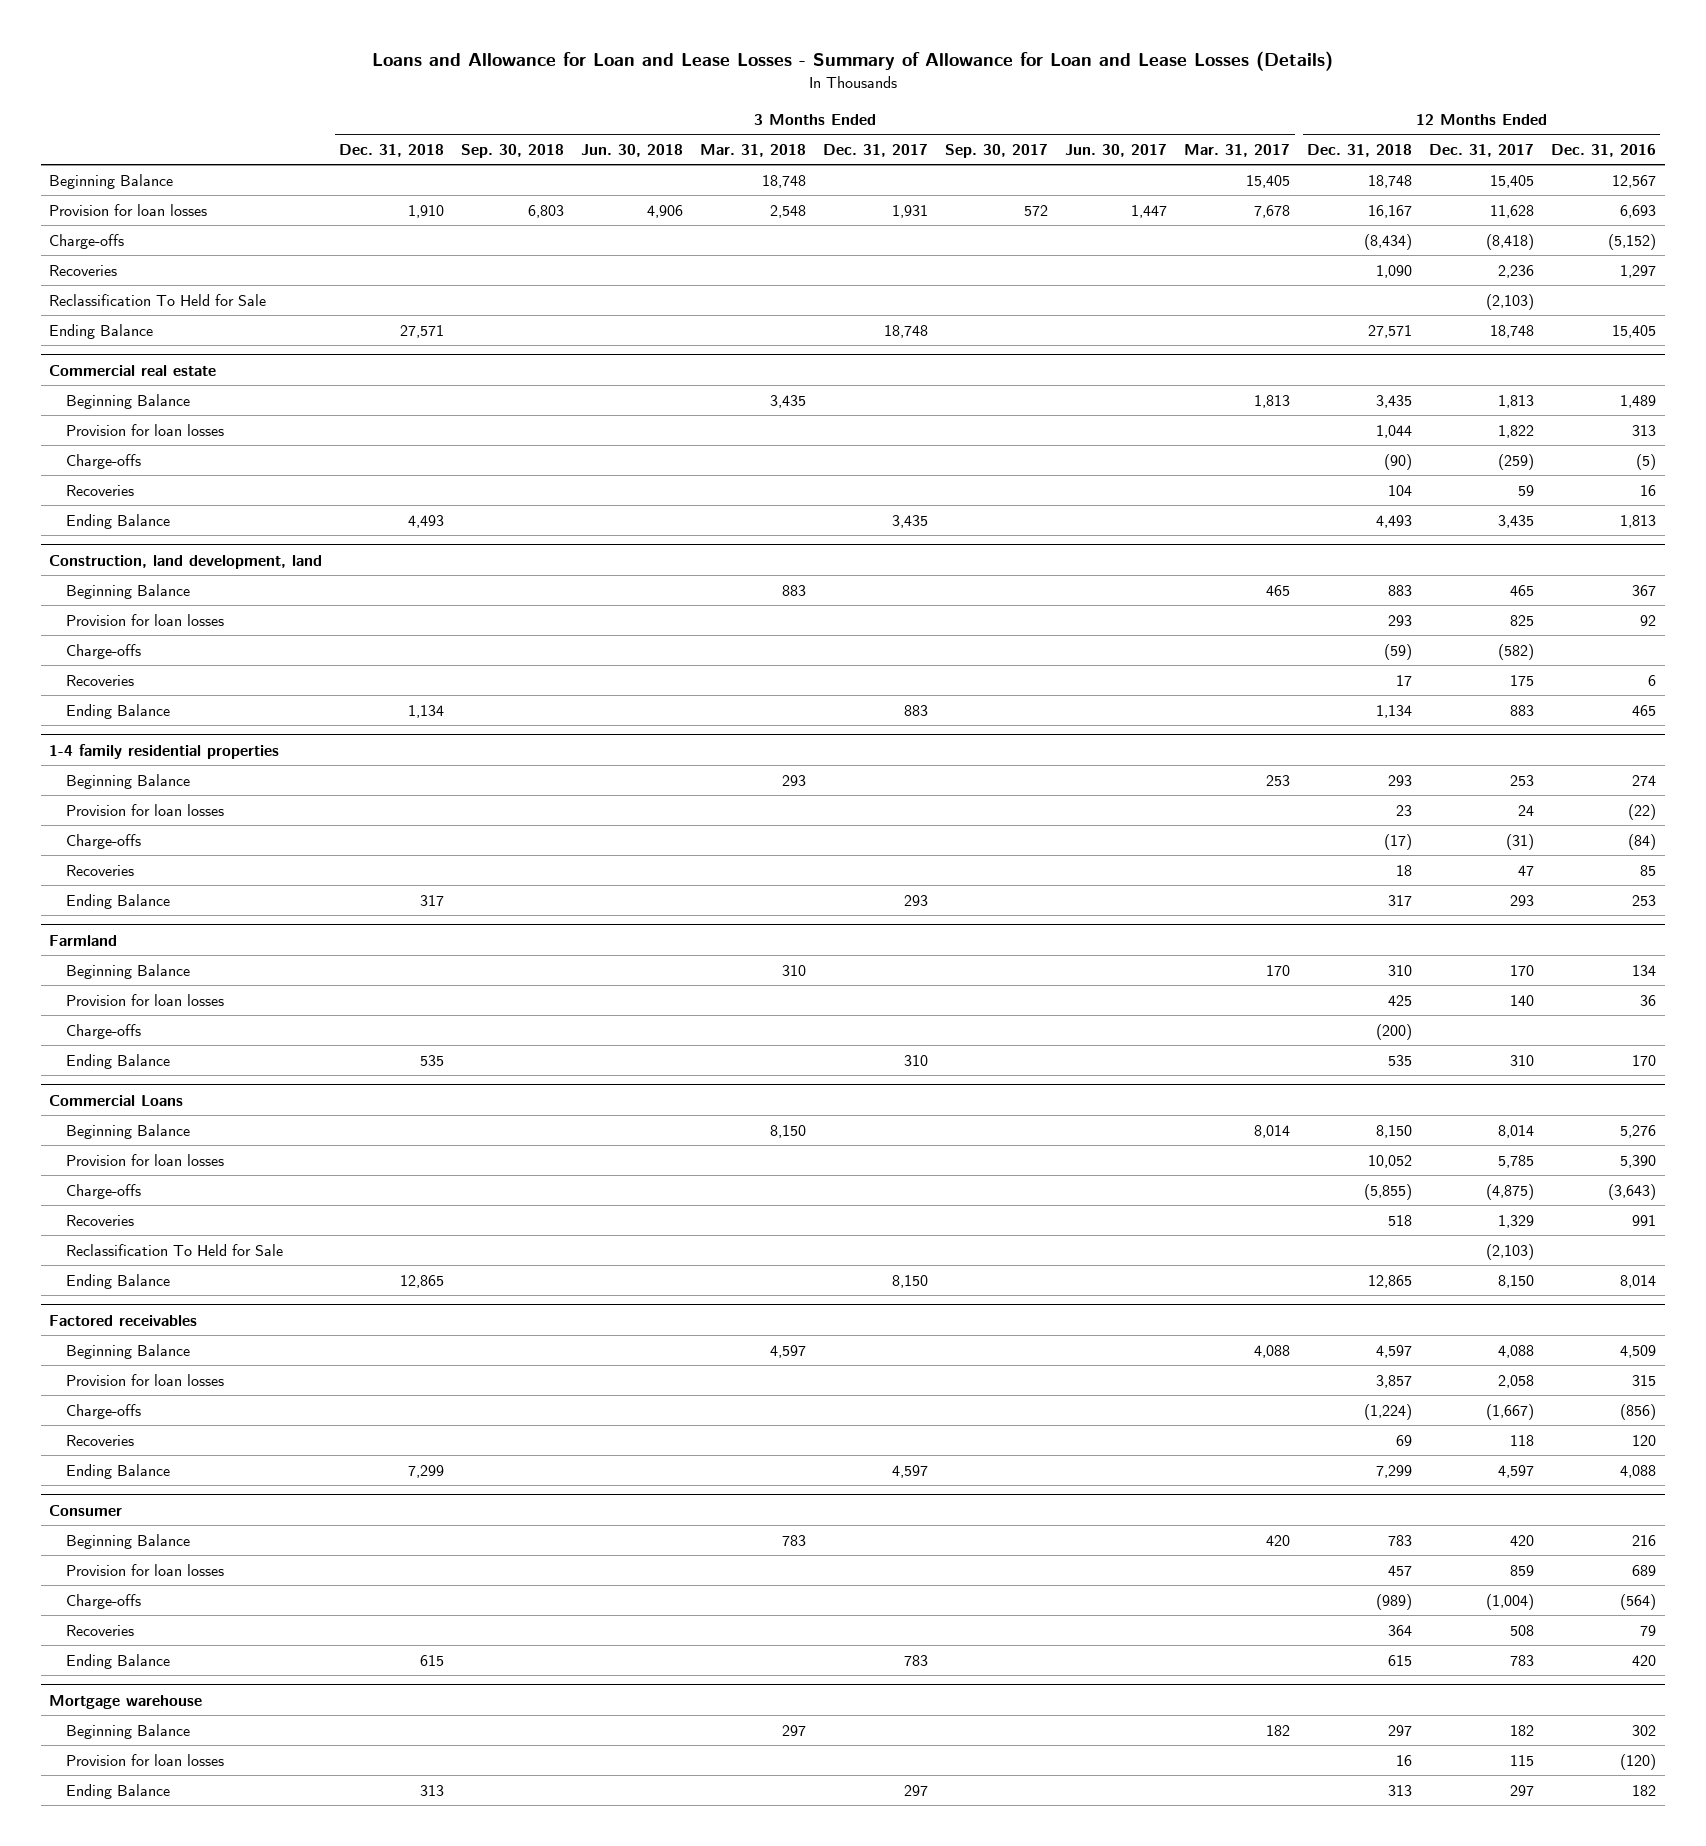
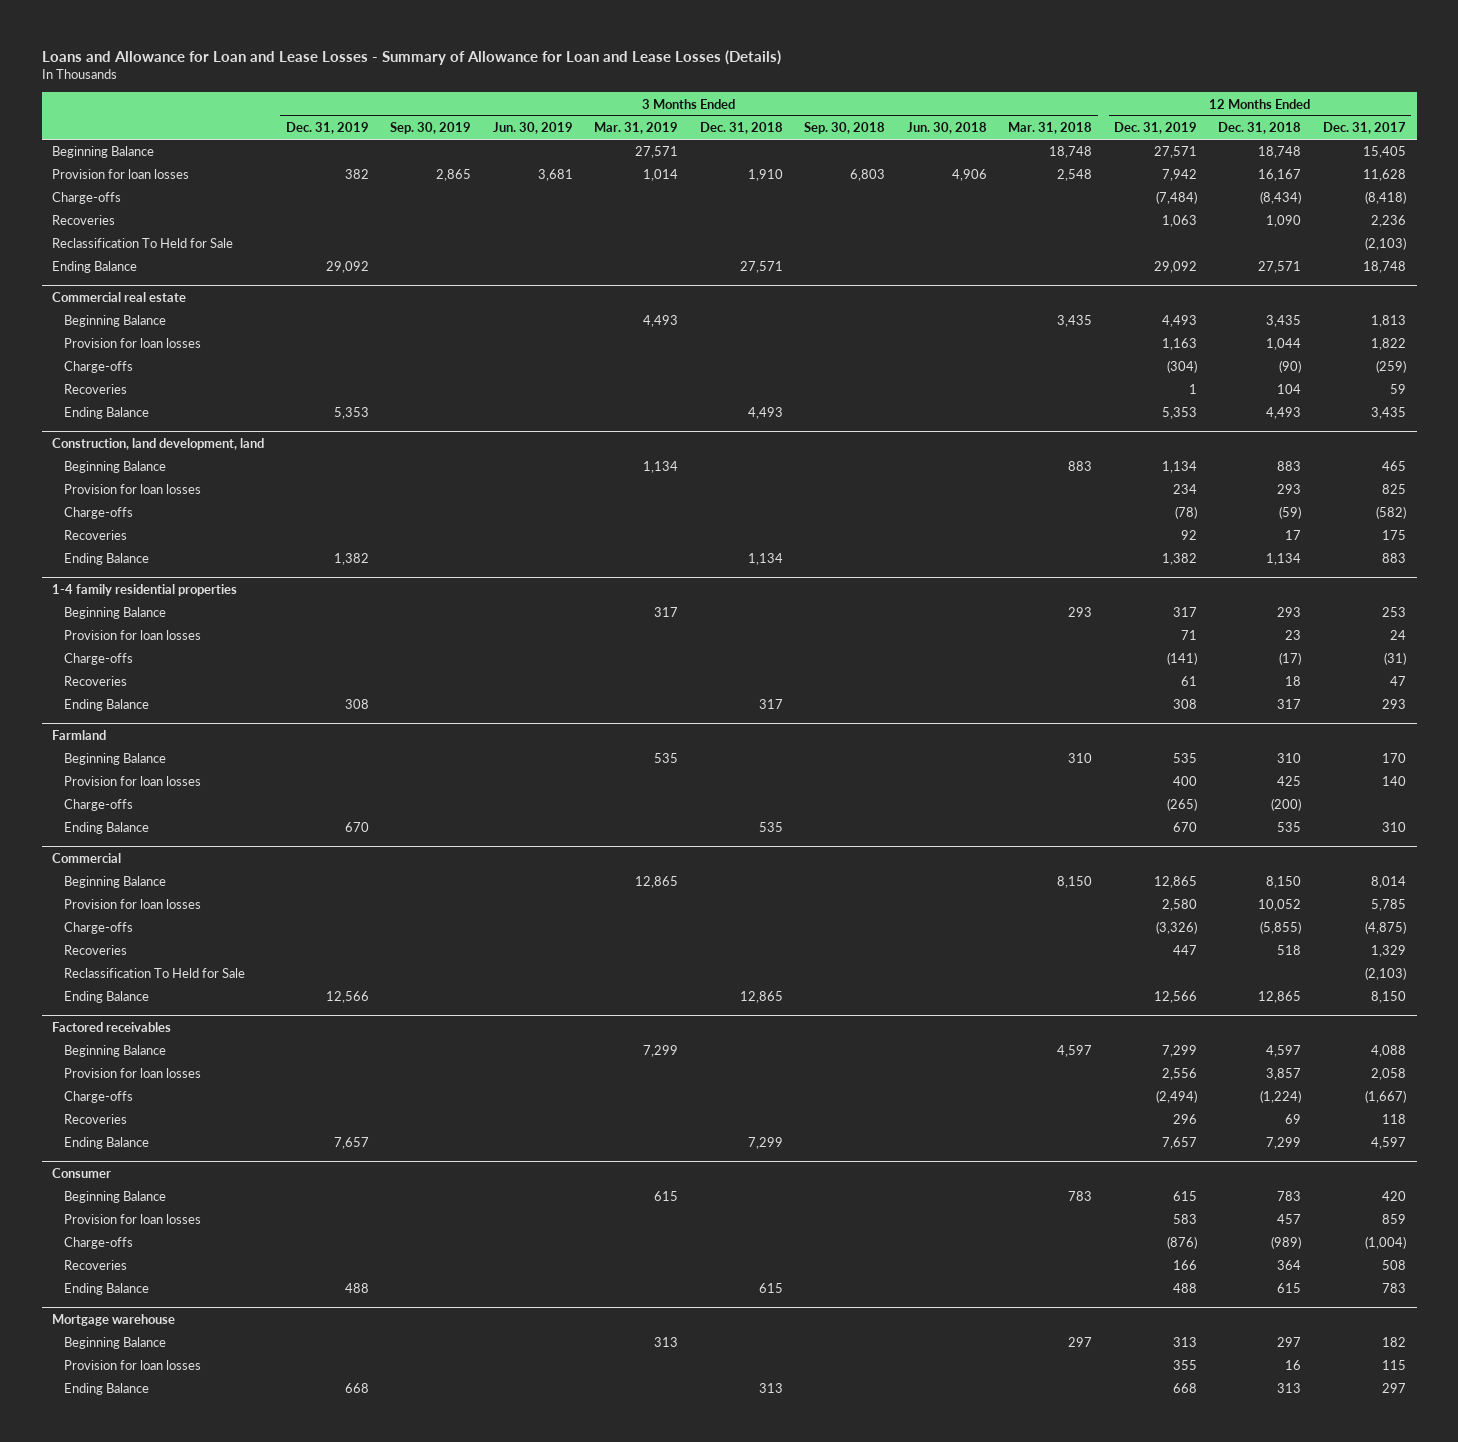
- | 3 Months Ended Dec. 31, 2018 | 3 Months Ended Sep. 30, 2018 | 3 Months Ended Jun. 30, 2018 | 3 Months Ended Mar. 31, 2018 | 3 Months Ended Dec. 31, 2017 | 3 Months Ended Sep. 30, 2017 | 3 Months Ended Jun. 30, 2017 | 3 Months Ended Mar. 31, 2017 | 12 Months Ended Dec. 31, 2018 | 12 Months Ended Dec. 31, 2017 | 12 Months Ended Dec. 31, 2016
+ | 3 Months Ended Dec. 31, 2019 | 3 Months Ended Sep. 30, 2019 | 3 Months Ended Jun. 30, 2019 | 3 Months Ended Mar. 31, 2019 | 3 Months Ended Dec. 31, 2018 | 3 Months Ended Sep. 30, 2018 | 3 Months Ended Jun. 30, 2018 | 3 Months Ended Mar. 31, 2018 | 12 Months Ended Dec. 31, 2019 | 12 Months Ended Dec. 31, 2018 | 12 Months Ended Dec. 31, 2017
- Commercial Loans
+ Commercial

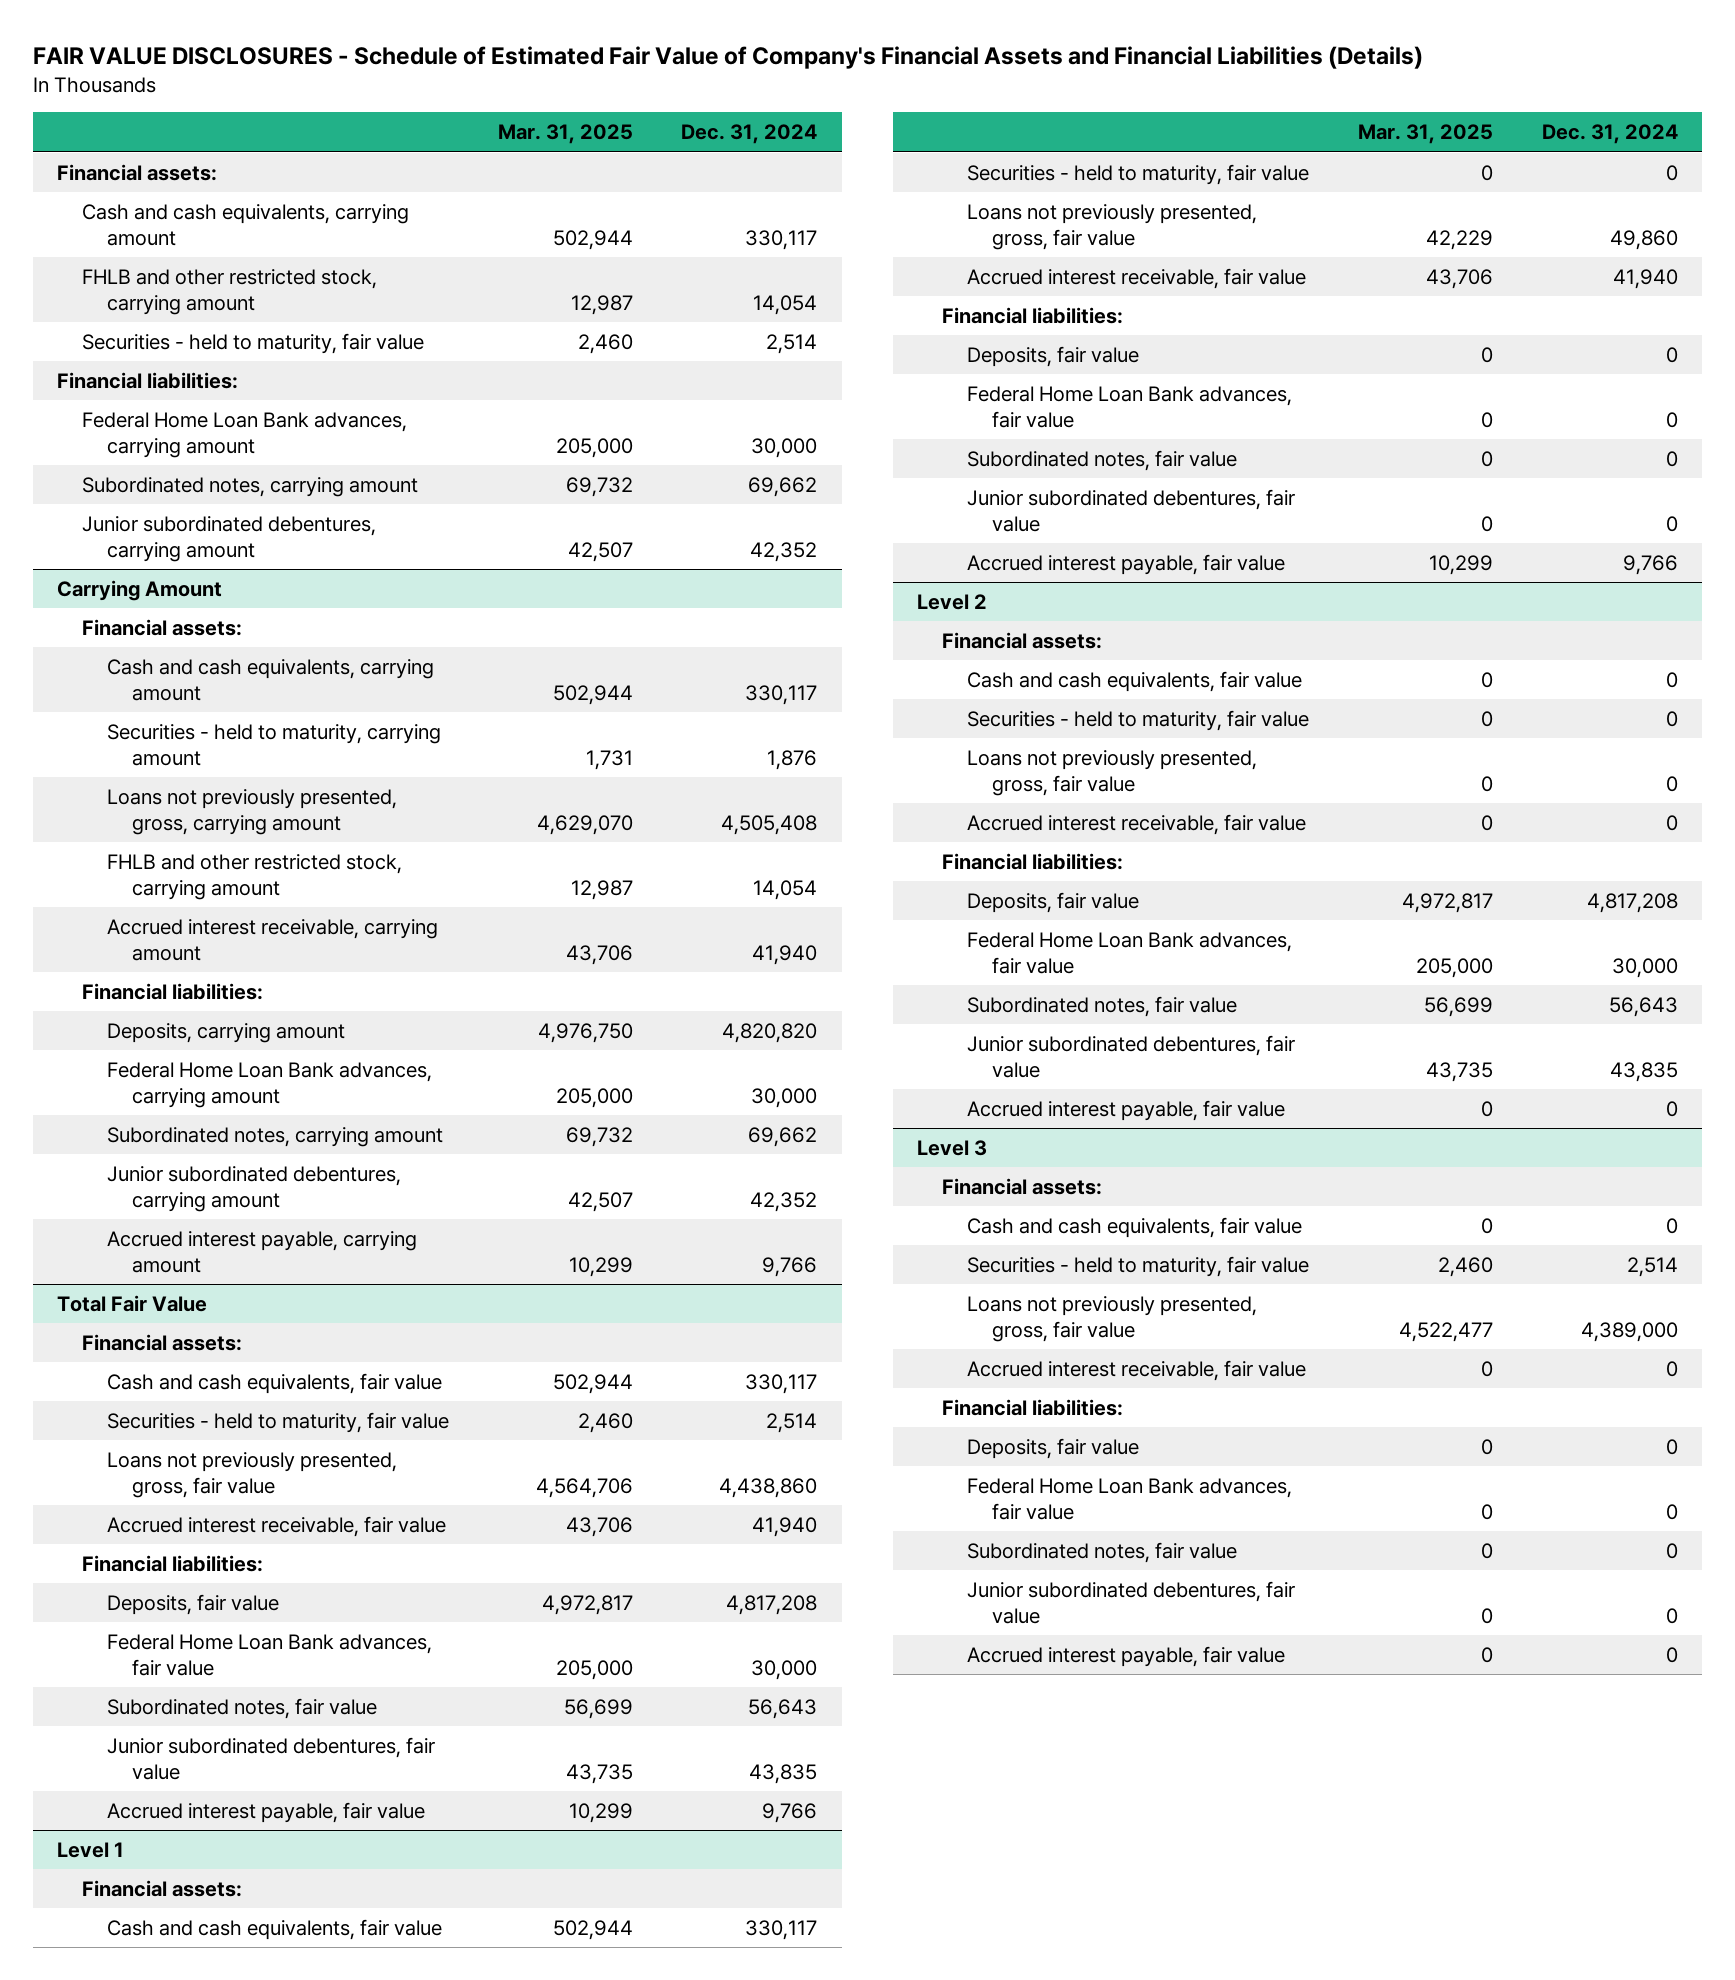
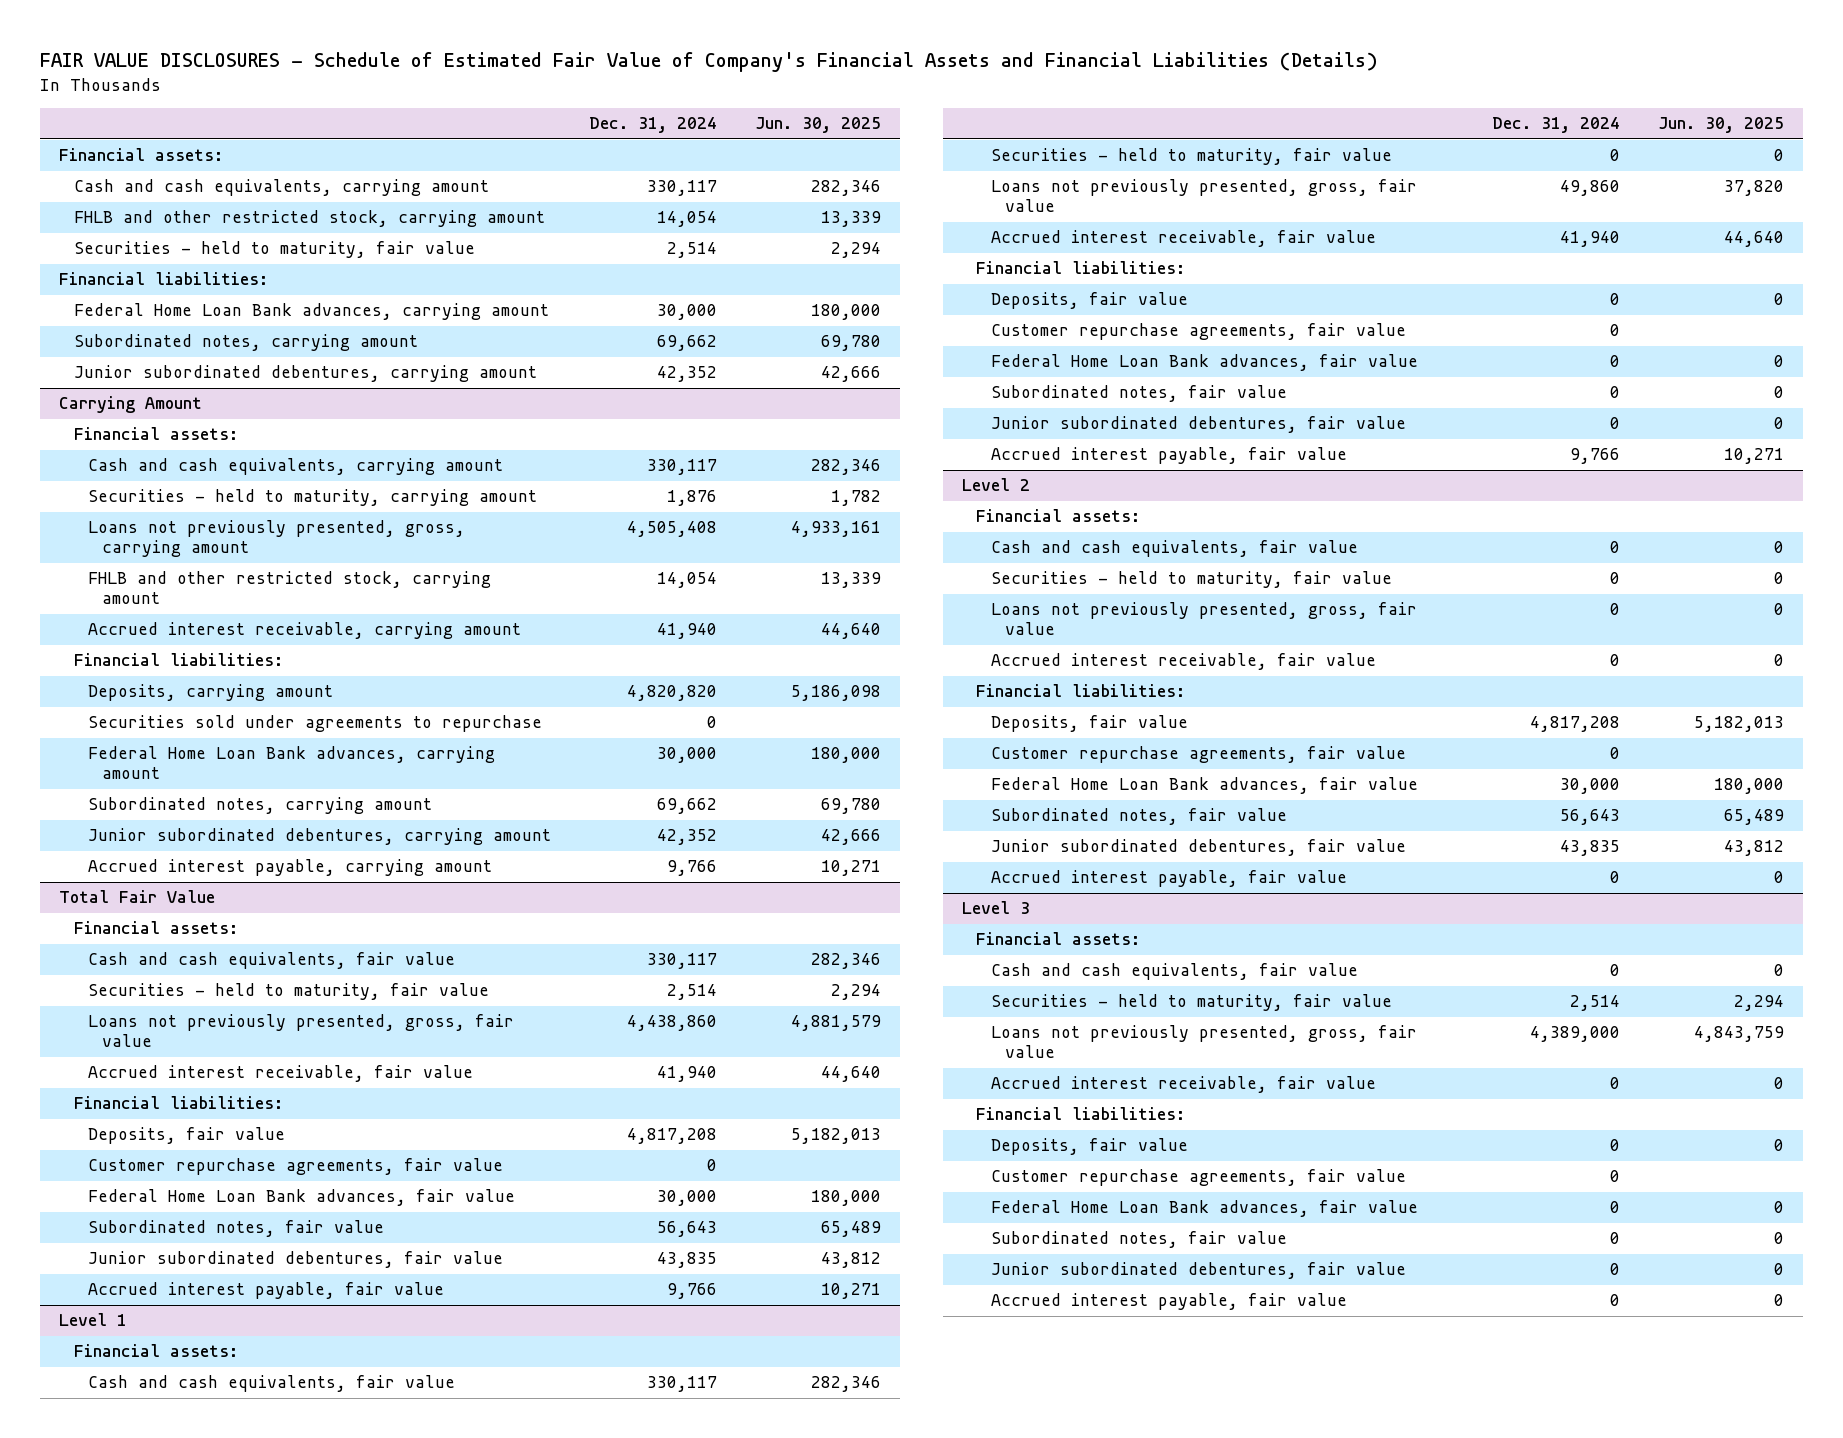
- | Mar. 31, 2025 | Dec. 31, 2024
+ | Dec. 31, 2024 | Jun. 30, 2025
@ Carrying Amount
+ Securities sold under agreements to repurchase | 0 |
@ Total Fair Value
+ Customer repurchase agreements, fair value | 0 |
@ Level 1
+ Customer repurchase agreements, fair value | 0 |
@ Level 2
+ Customer repurchase agreements, fair value | 0 |
@ Level 3
+ Customer repurchase agreements, fair value | 0 |

